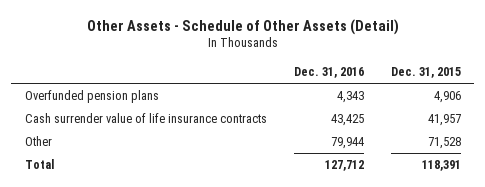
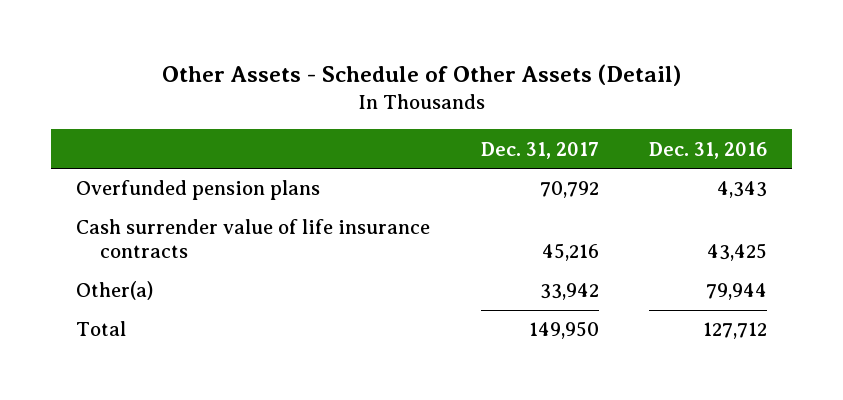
- | Dec. 31, 2016 | Dec. 31, 2015
+ | Dec. 31, 2017 | Dec. 31, 2016
- Other | 79,944 | 71,528
+ Other(a) | 33,942 | 79,944

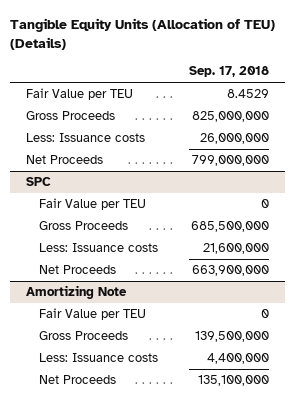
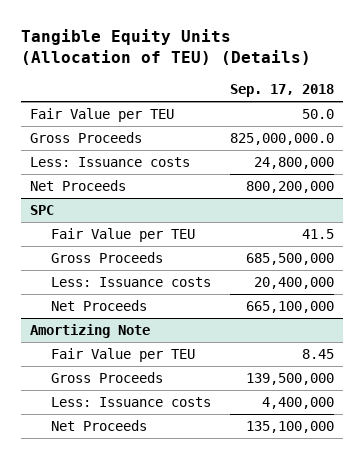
- Fair Value per TEU | 8.4529
- Gross Proceeds | 825,000,000
- Less: Issuance costs | 26,000,000
- Net Proceeds | 799,000,000
+ Fair Value per TEU | 50.0
+ Gross Proceeds | 825,000,000.0
+ Less: Issuance costs | 24,800,000
+ Net Proceeds | 800,200,000
@ SPC
- Fair Value per TEU | 0
+ Fair Value per TEU | 41.5
- Less: Issuance costs | 21,600,000
- Net Proceeds | 663,900,000
+ Less: Issuance costs | 20,400,000
+ Net Proceeds | 665,100,000
@ Amortizing Note
- Fair Value per TEU | 0
+ Fair Value per TEU | 8.45

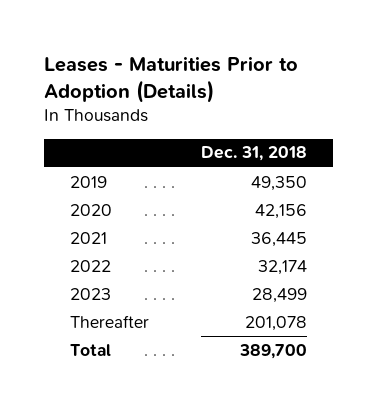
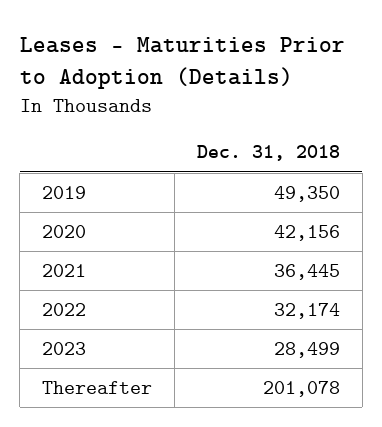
- Total | 389,700

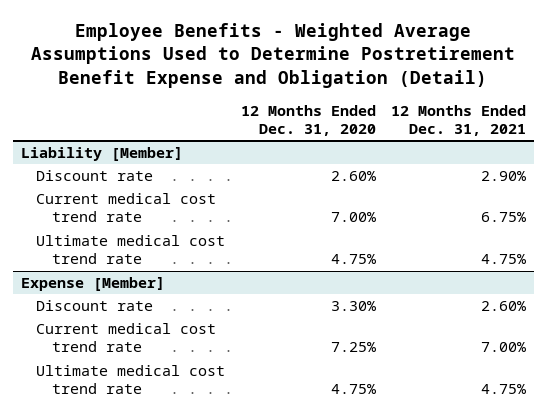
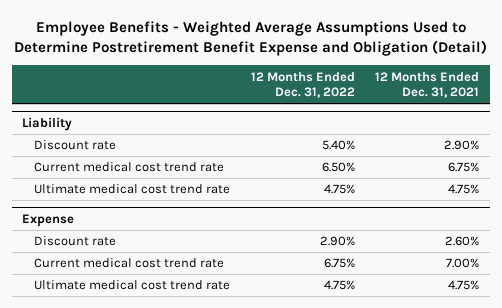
- | 12 Months Ended Dec. 31, 2020 | 12 Months Ended Dec. 31, 2021
+ | 12 Months Ended Dec. 31, 2022 | 12 Months Ended Dec. 31, 2021
- Liability [Member]
+ Liability
- Expense [Member]
+ Expense

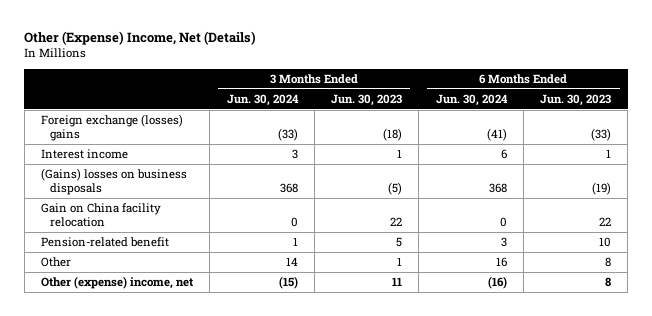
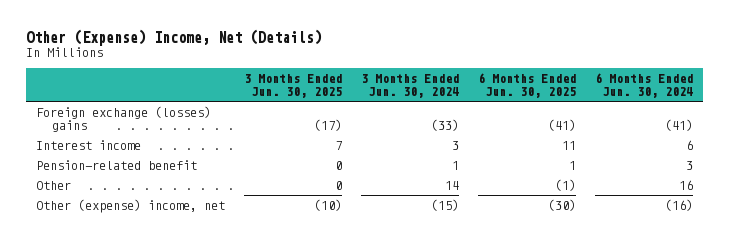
- | 3 Months Ended Jun. 30, 2024 | 3 Months Ended Jun. 30, 2023 | 6 Months Ended Jun. 30, 2024 | 6 Months Ended Jun. 30, 2023
+ | 3 Months Ended Jun. 30, 2025 | 3 Months Ended Jun. 30, 2024 | 6 Months Ended Jun. 30, 2025 | 6 Months Ended Jun. 30, 2024
- (Gains) losses on business disposals | 368 | (5) | 368 | (19)
- Gain on China facility relocation | 0 | 22 | 0 | 22

